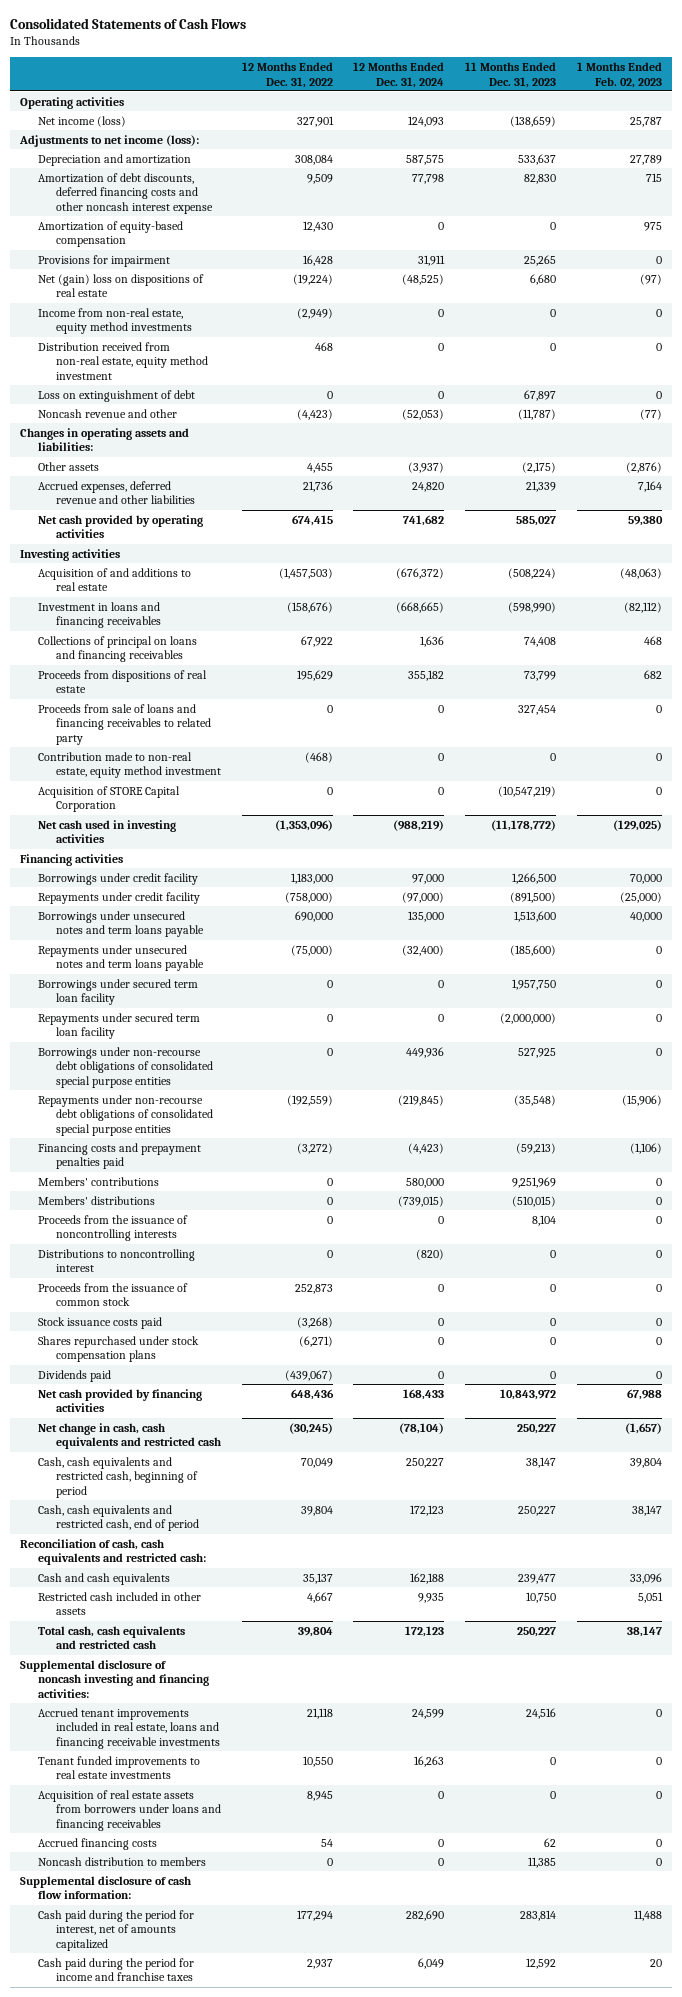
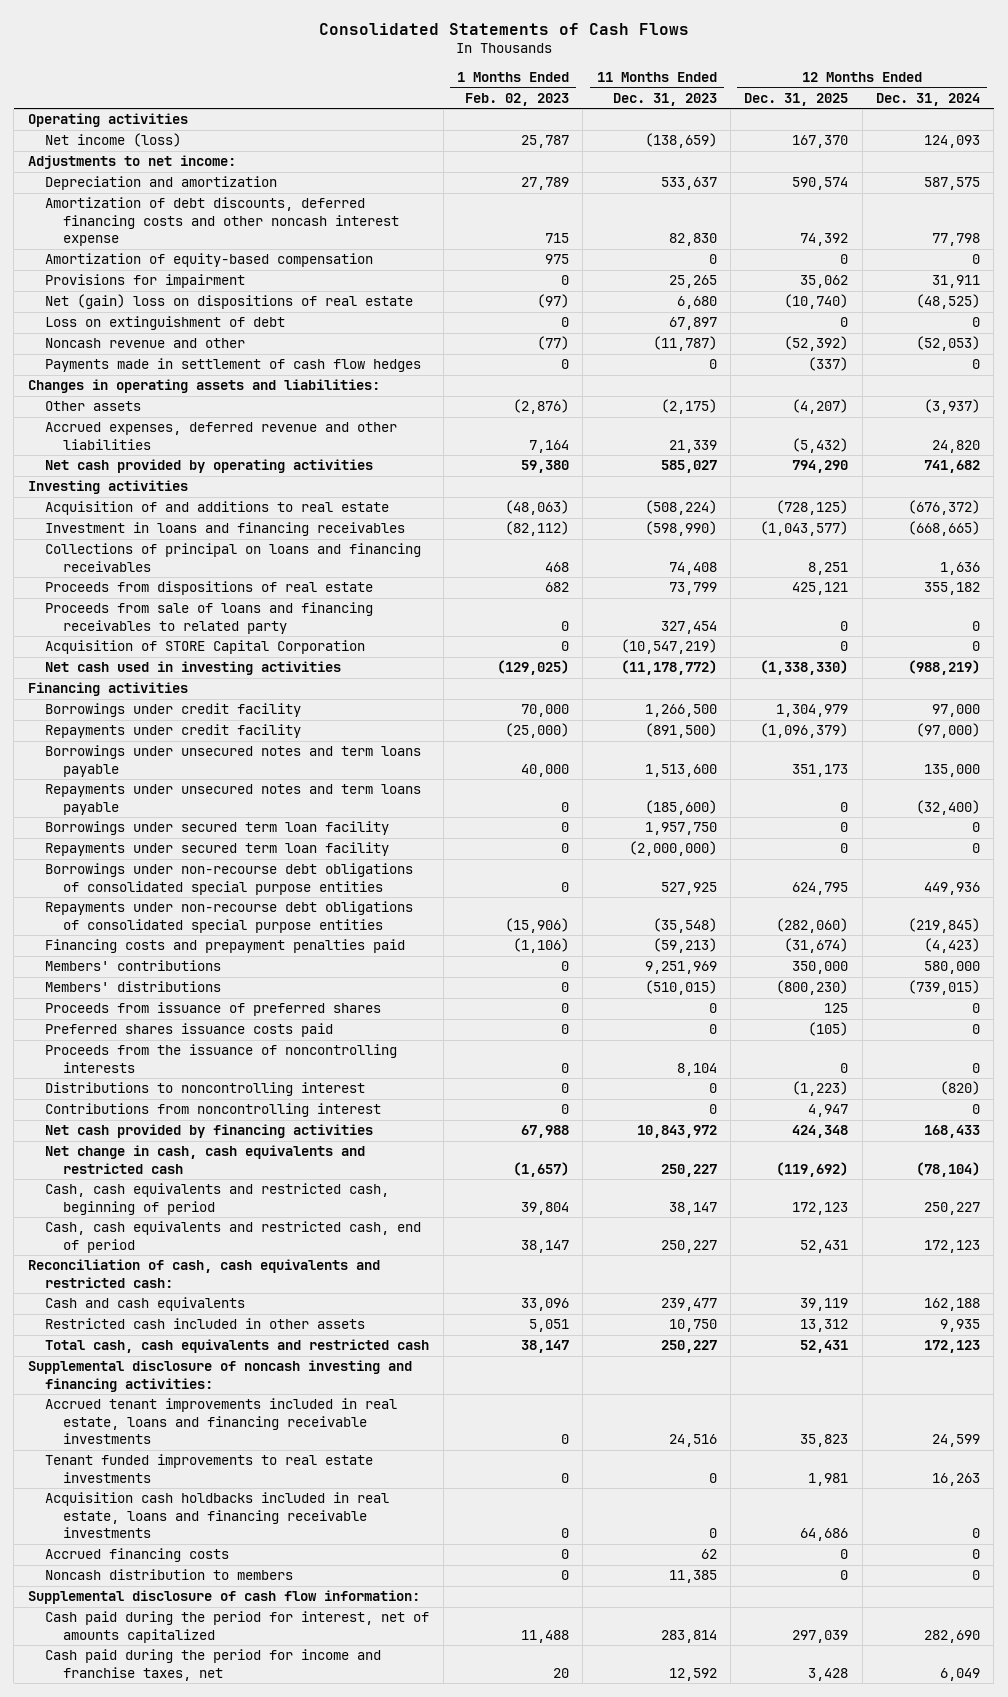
- | 12 Months Ended Dec. 31, 2022 | 12 Months Ended Dec. 31, 2024 | 11 Months Ended Dec. 31, 2023 | 1 Months Ended Feb. 02, 2023
+ | 1 Months Ended Feb. 02, 2023 | 11 Months Ended Dec. 31, 2023 | 12 Months Ended Dec. 31, 2025 | 12 Months Ended Dec. 31, 2024
- Adjustments to net income (loss):
+ Adjustments to net income:
- Income from non-real estate, equity method investments | (2,949) | 0 | 0 | 0
- Distribution received from non-real estate, equity method investment | 468 | 0 | 0 | 0
+ Payments made in settlement of cash flow hedges | 0 | 0 | (337) | 0
- Contribution made to non-real estate, equity method investment | (468) | 0 | 0 | 0
+ Proceeds from issuance of preferred shares | 0 | 0 | 125 | 0
+ Preferred shares issuance costs paid | 0 | 0 | (105) | 0
- Proceeds from the issuance of common stock | 252,873 | 0 | 0 | 0
- Stock issuance costs paid | (3,268) | 0 | 0 | 0
- Shares repurchased under stock compensation plans | (6,271) | 0 | 0 | 0
- Dividends paid | (439,067) | 0 | 0 | 0
+ Contributions from noncontrolling interest | 0 | 0 | 4,947 | 0
- Acquisition of real estate assets from borrowers under loans and financing receivables | 8,945 | 0 | 0 | 0
+ Acquisition cash holdbacks included in real estate, loans and financing receivable investments | 0 | 0 | 64,686 | 0
- Cash paid during the period for income and franchise taxes | 2,937 | 6,049 | 12,592 | 20
+ Cash paid during the period for income and franchise taxes, net | 20 | 12,592 | 3,428 | 6,049

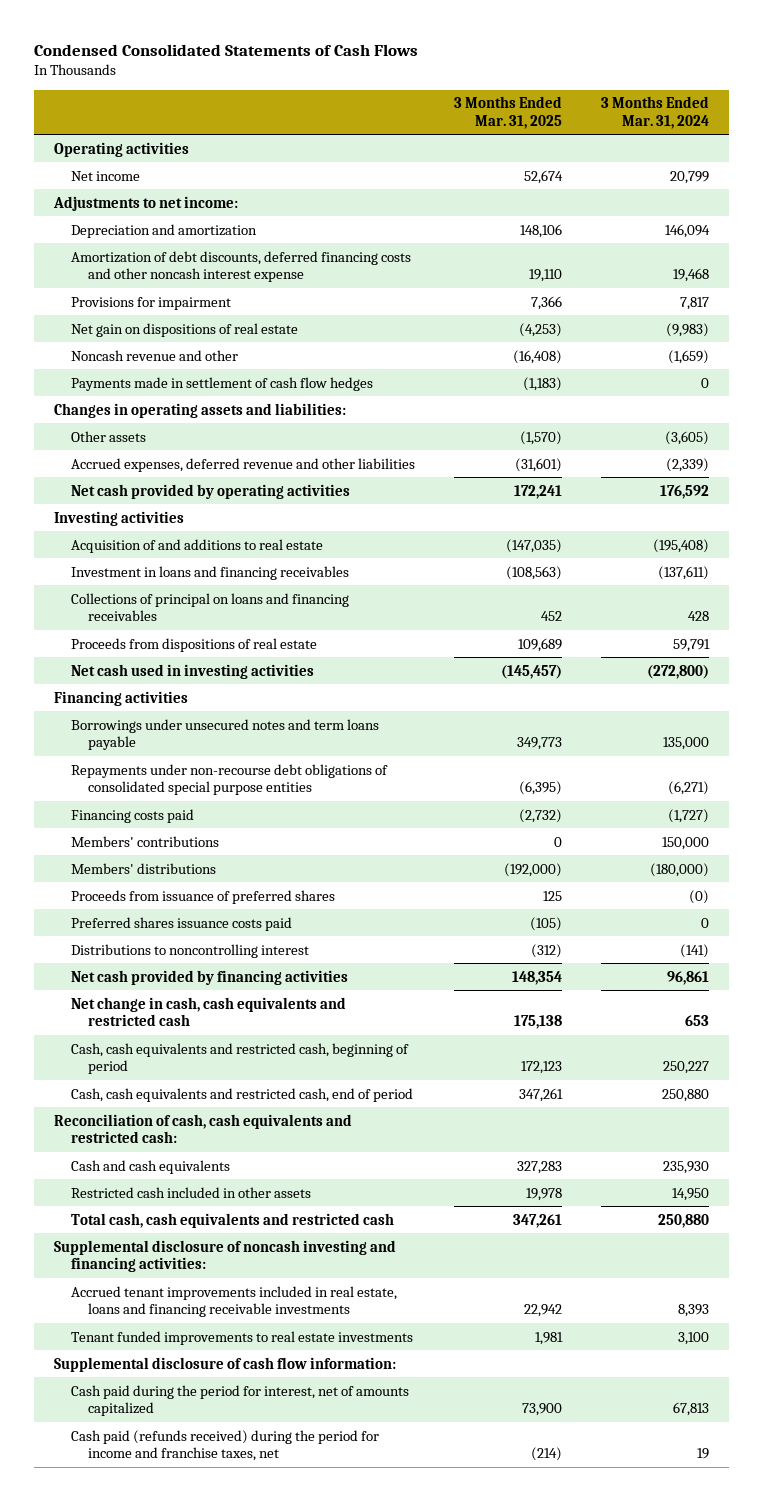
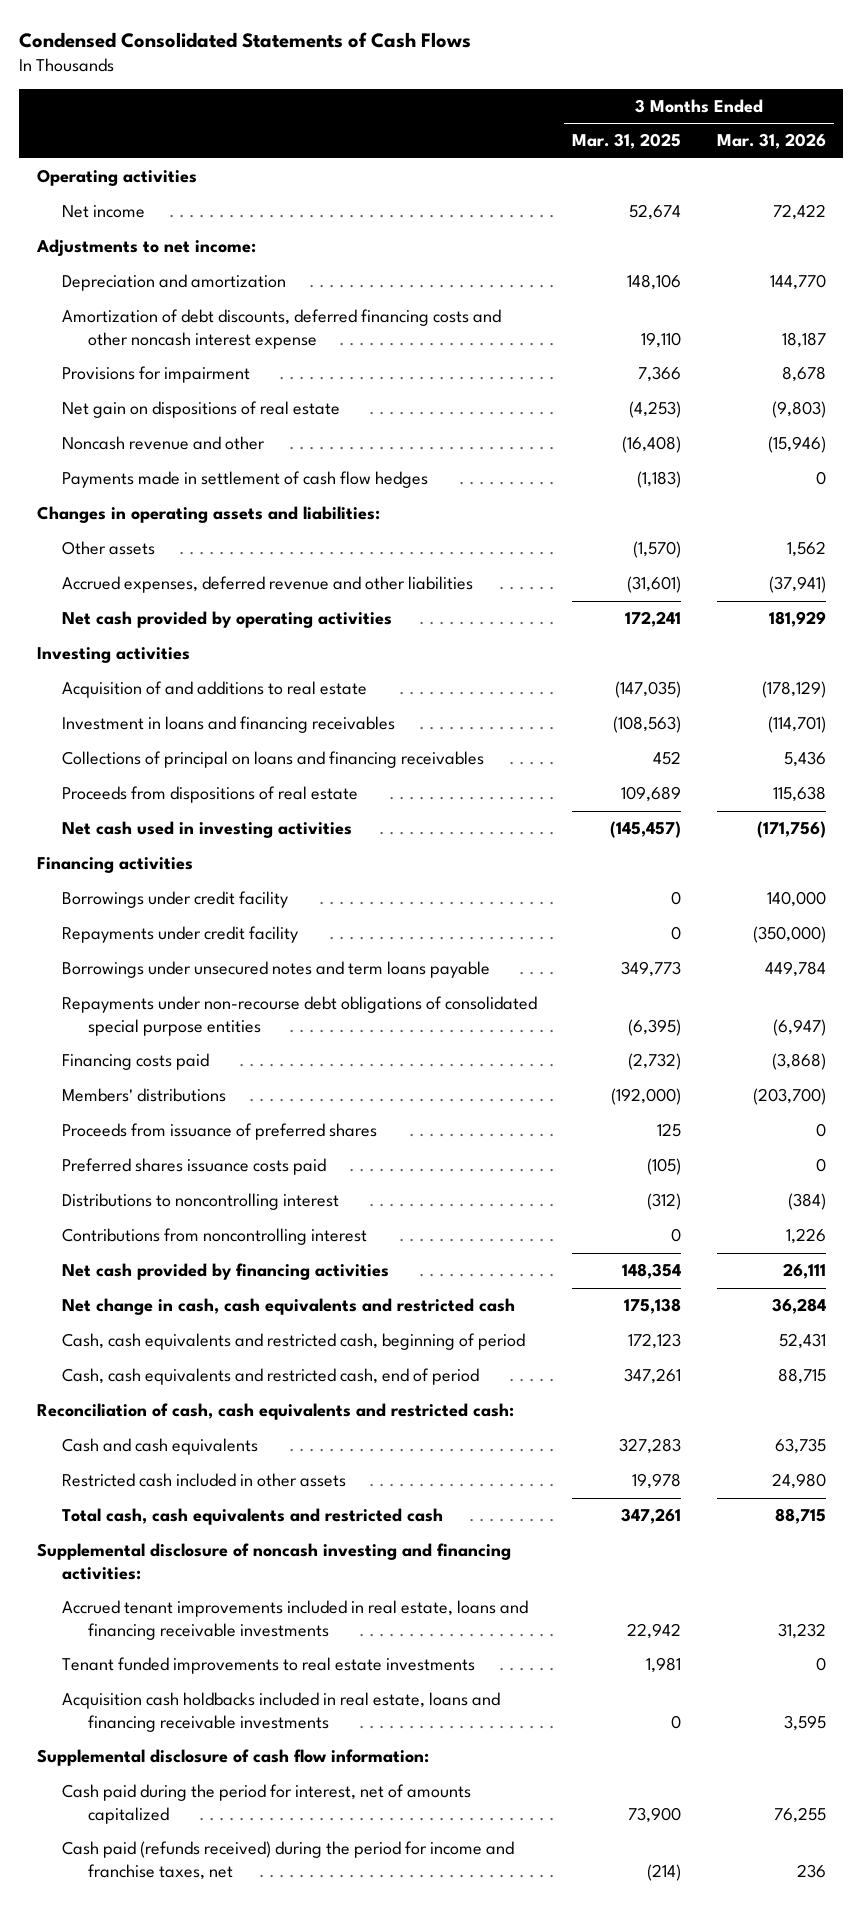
- | 3 Months Ended Mar. 31, 2025 | 3 Months Ended Mar. 31, 2024
+ | 3 Months Ended Mar. 31, 2025 | 3 Months Ended Mar. 31, 2026
+ Borrowings under credit facility | 0 | 140,000
+ Repayments under credit facility | 0 | (350,000)
- Members' contributions | 0 | 150,000
+ Contributions from noncontrolling interest | 0 | 1,226
+ Acquisition cash holdbacks included in real estate, loans and financing receivable investments | 0 | 3,595

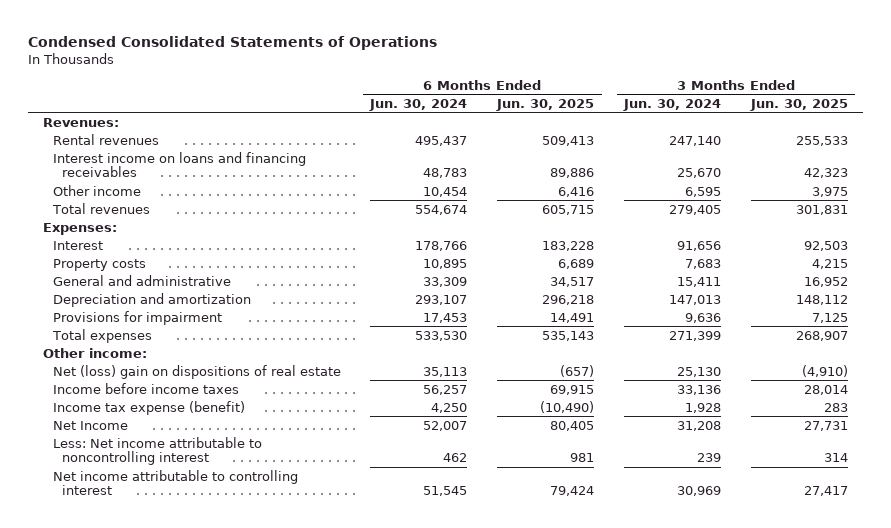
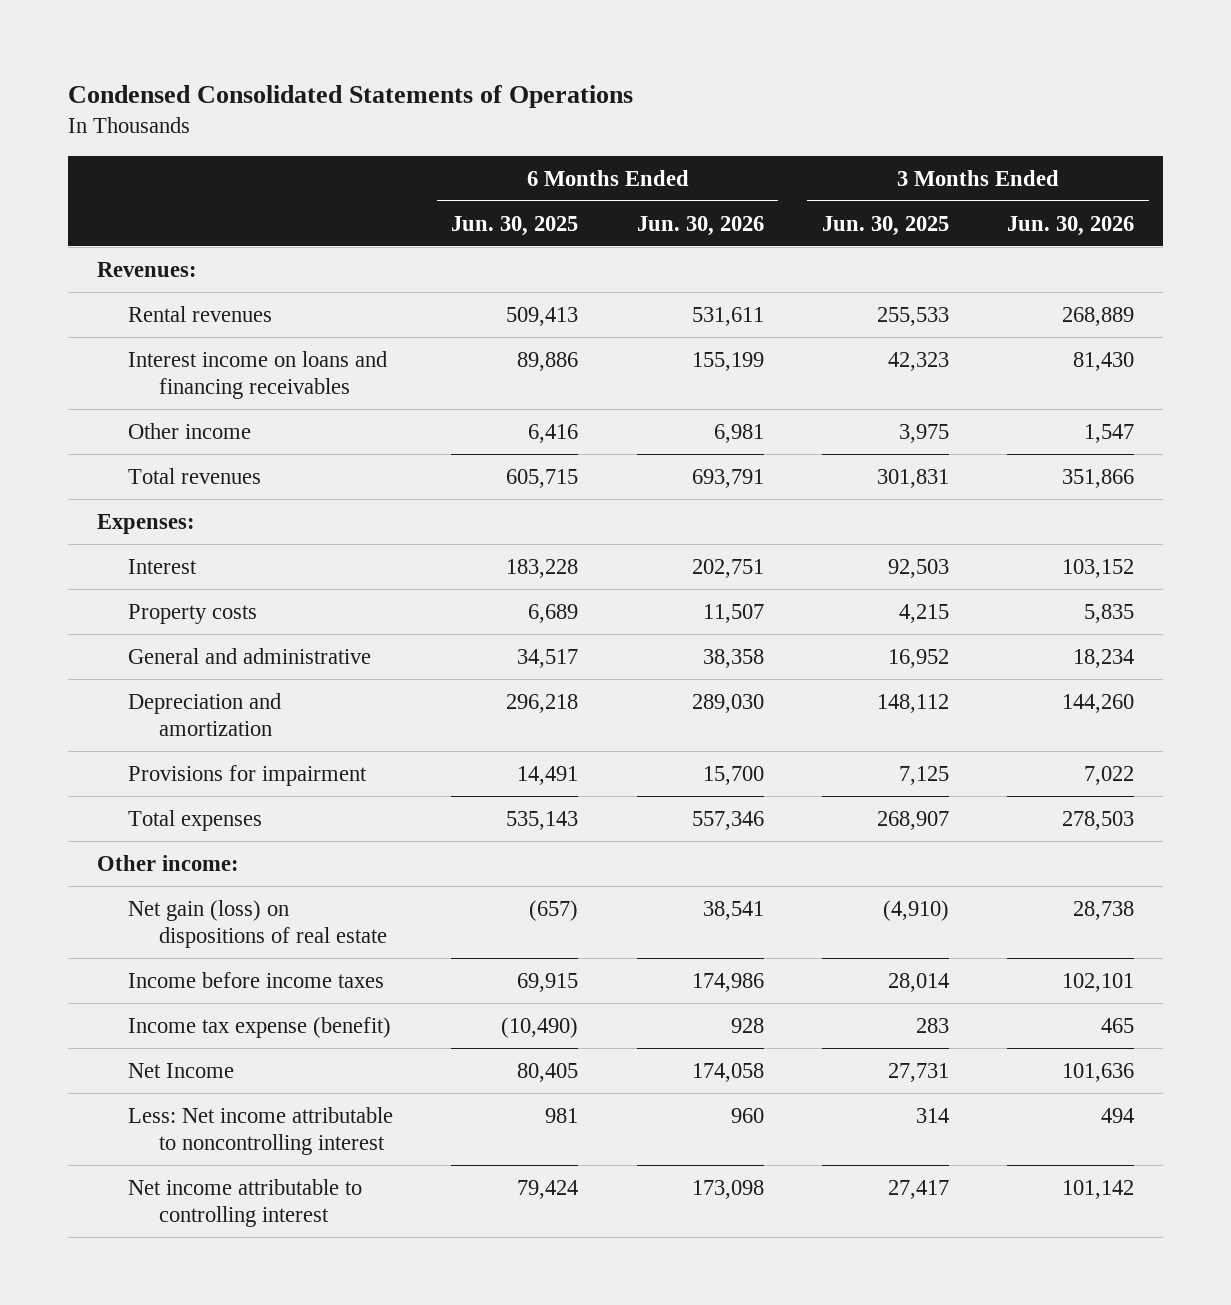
- | 6 Months Ended Jun. 30, 2024 | 6 Months Ended Jun. 30, 2025 | 3 Months Ended Jun. 30, 2024 | 3 Months Ended Jun. 30, 2025
+ | 6 Months Ended Jun. 30, 2025 | 6 Months Ended Jun. 30, 2026 | 3 Months Ended Jun. 30, 2025 | 3 Months Ended Jun. 30, 2026
- Net (loss) gain on dispositions of real estate | 35,113 | (657) | 25,130 | (4,910)
+ Net gain (loss) on dispositions of real estate | (657) | 38,541 | (4,910) | 28,738

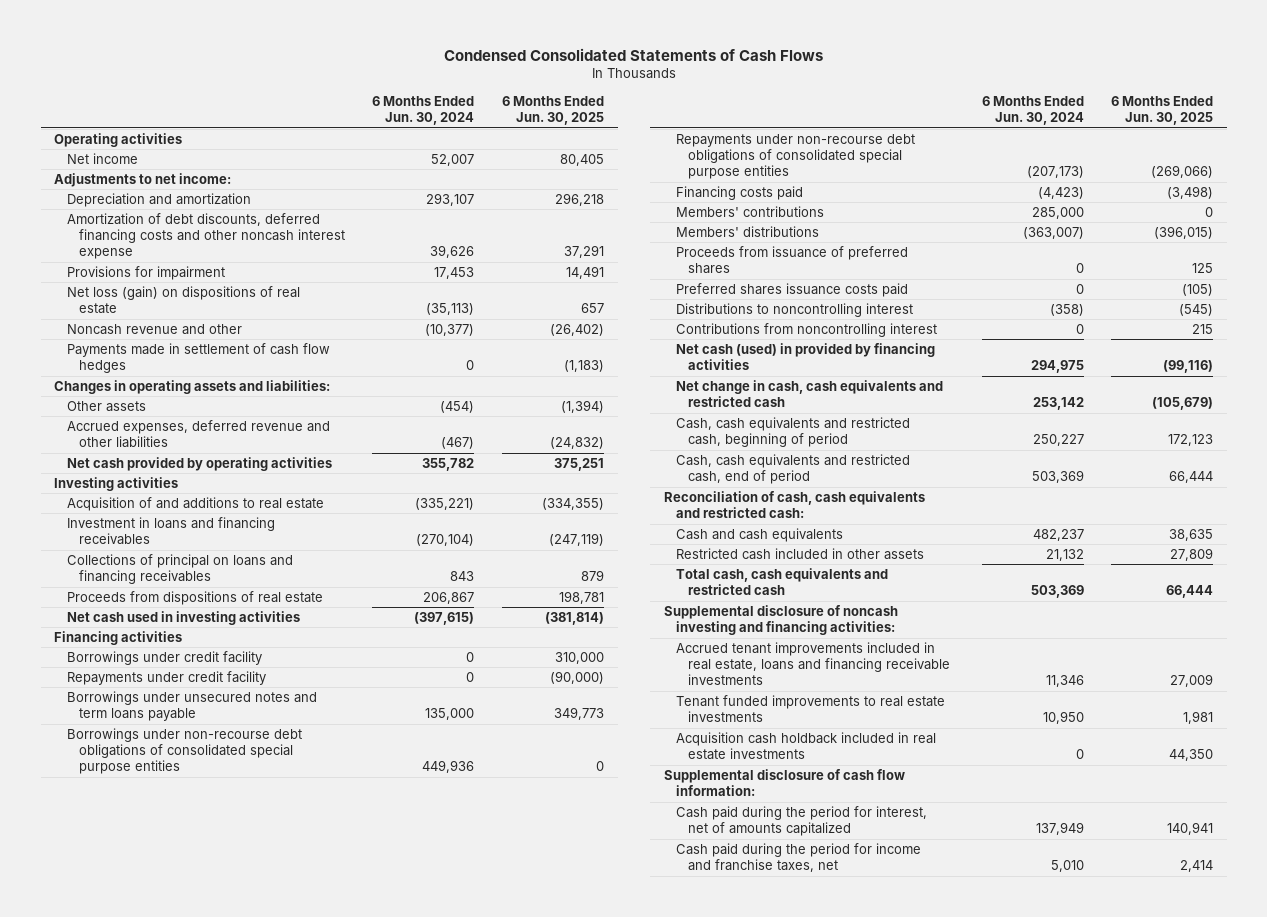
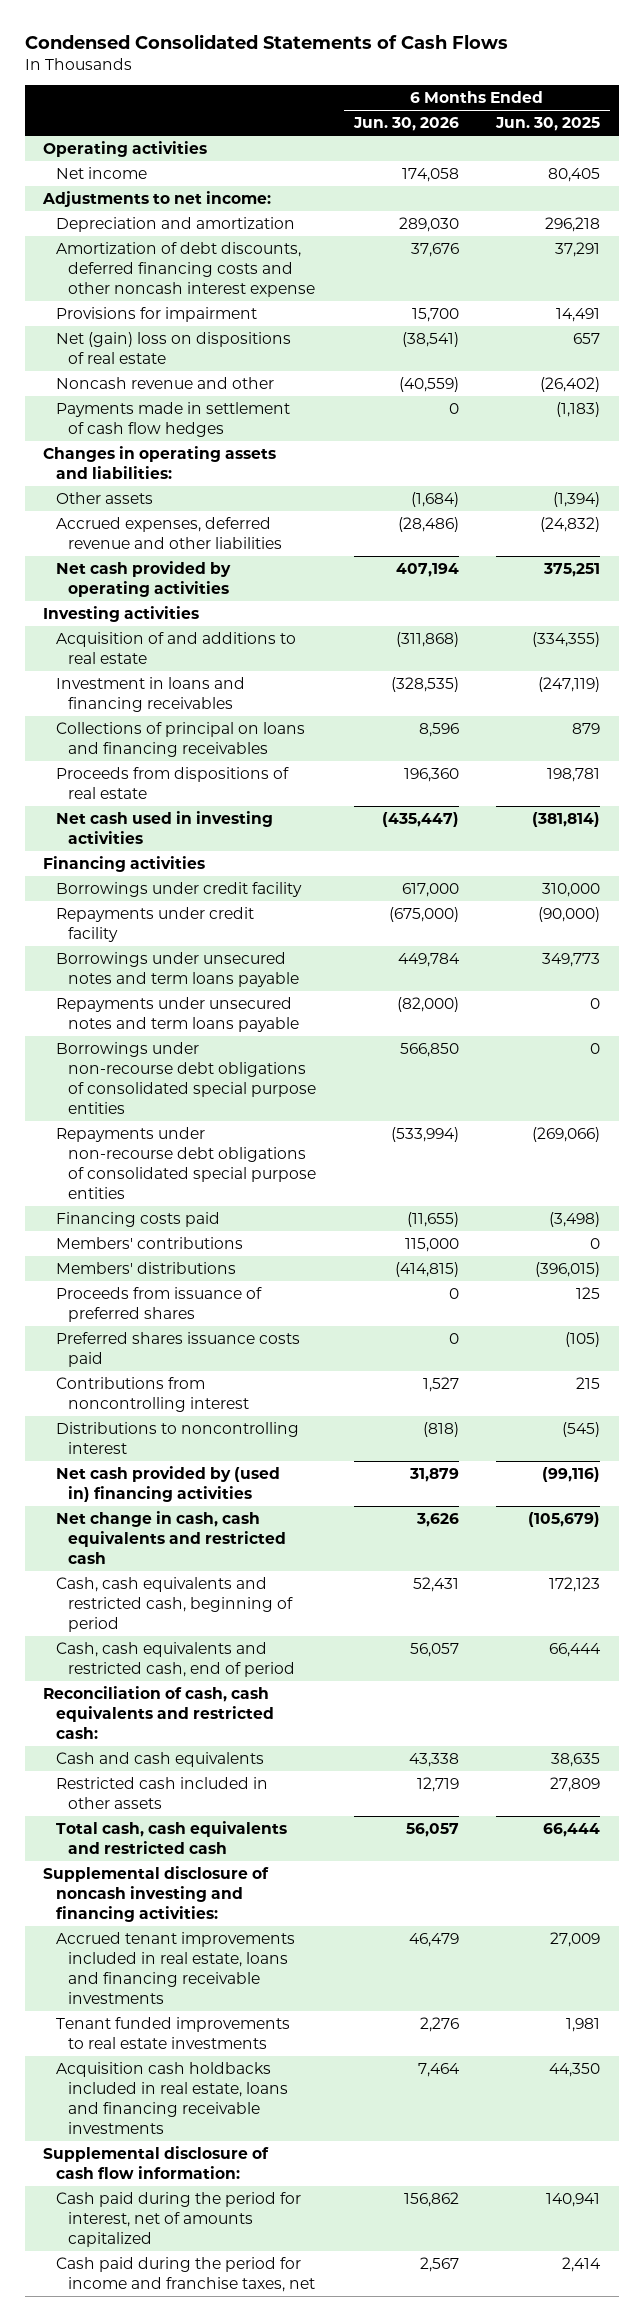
- | 6 Months Ended Jun. 30, 2024 | 6 Months Ended Jun. 30, 2025
+ | 6 Months Ended Jun. 30, 2026 | 6 Months Ended Jun. 30, 2025
- Net loss (gain) on dispositions of real estate | (35,113) | 657
+ Net (gain) loss on dispositions of real estate | (38,541) | 657
+ Repayments under unsecured notes and term loans payable | (82,000) | 0
- Net cash (used) in provided by financing activities | 294,975 | (99,116)
moved down: Distributions to noncontrolling interest | (818) | (545)
+ Net cash provided by (used in) financing activities | 31,879 | (99,116)
- Acquisition cash holdback included in real estate investments | 0 | 44,350
+ Acquisition cash holdbacks included in real estate, loans and financing receivable investments | 7,464 | 44,350

